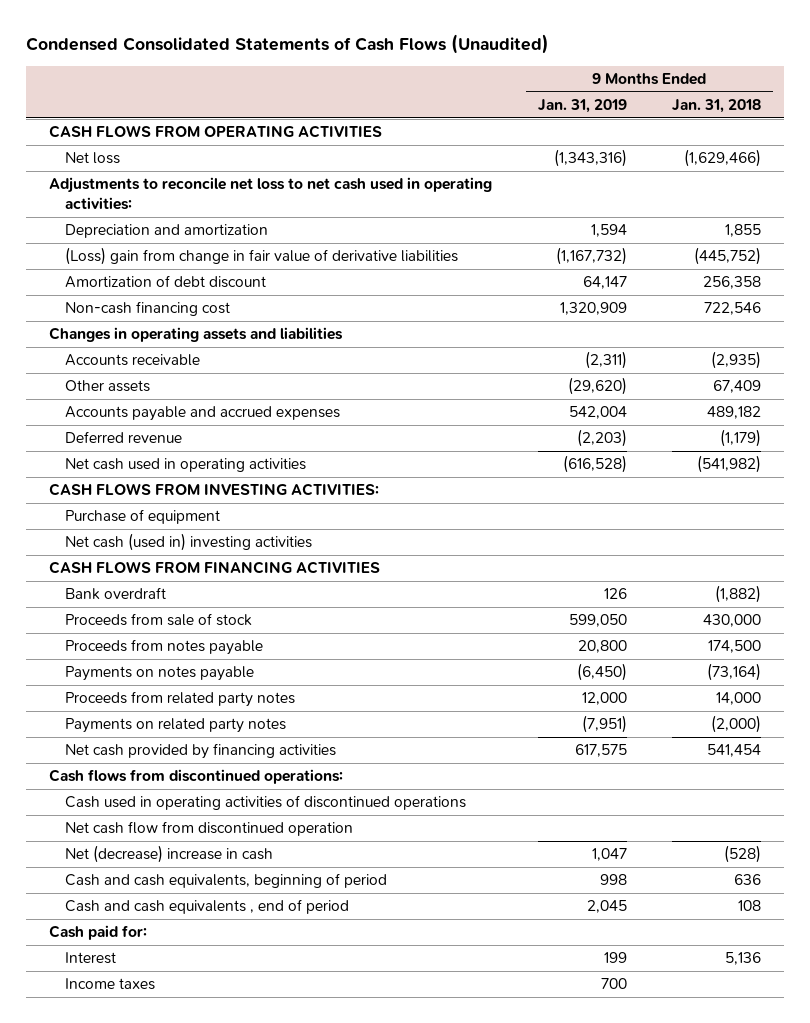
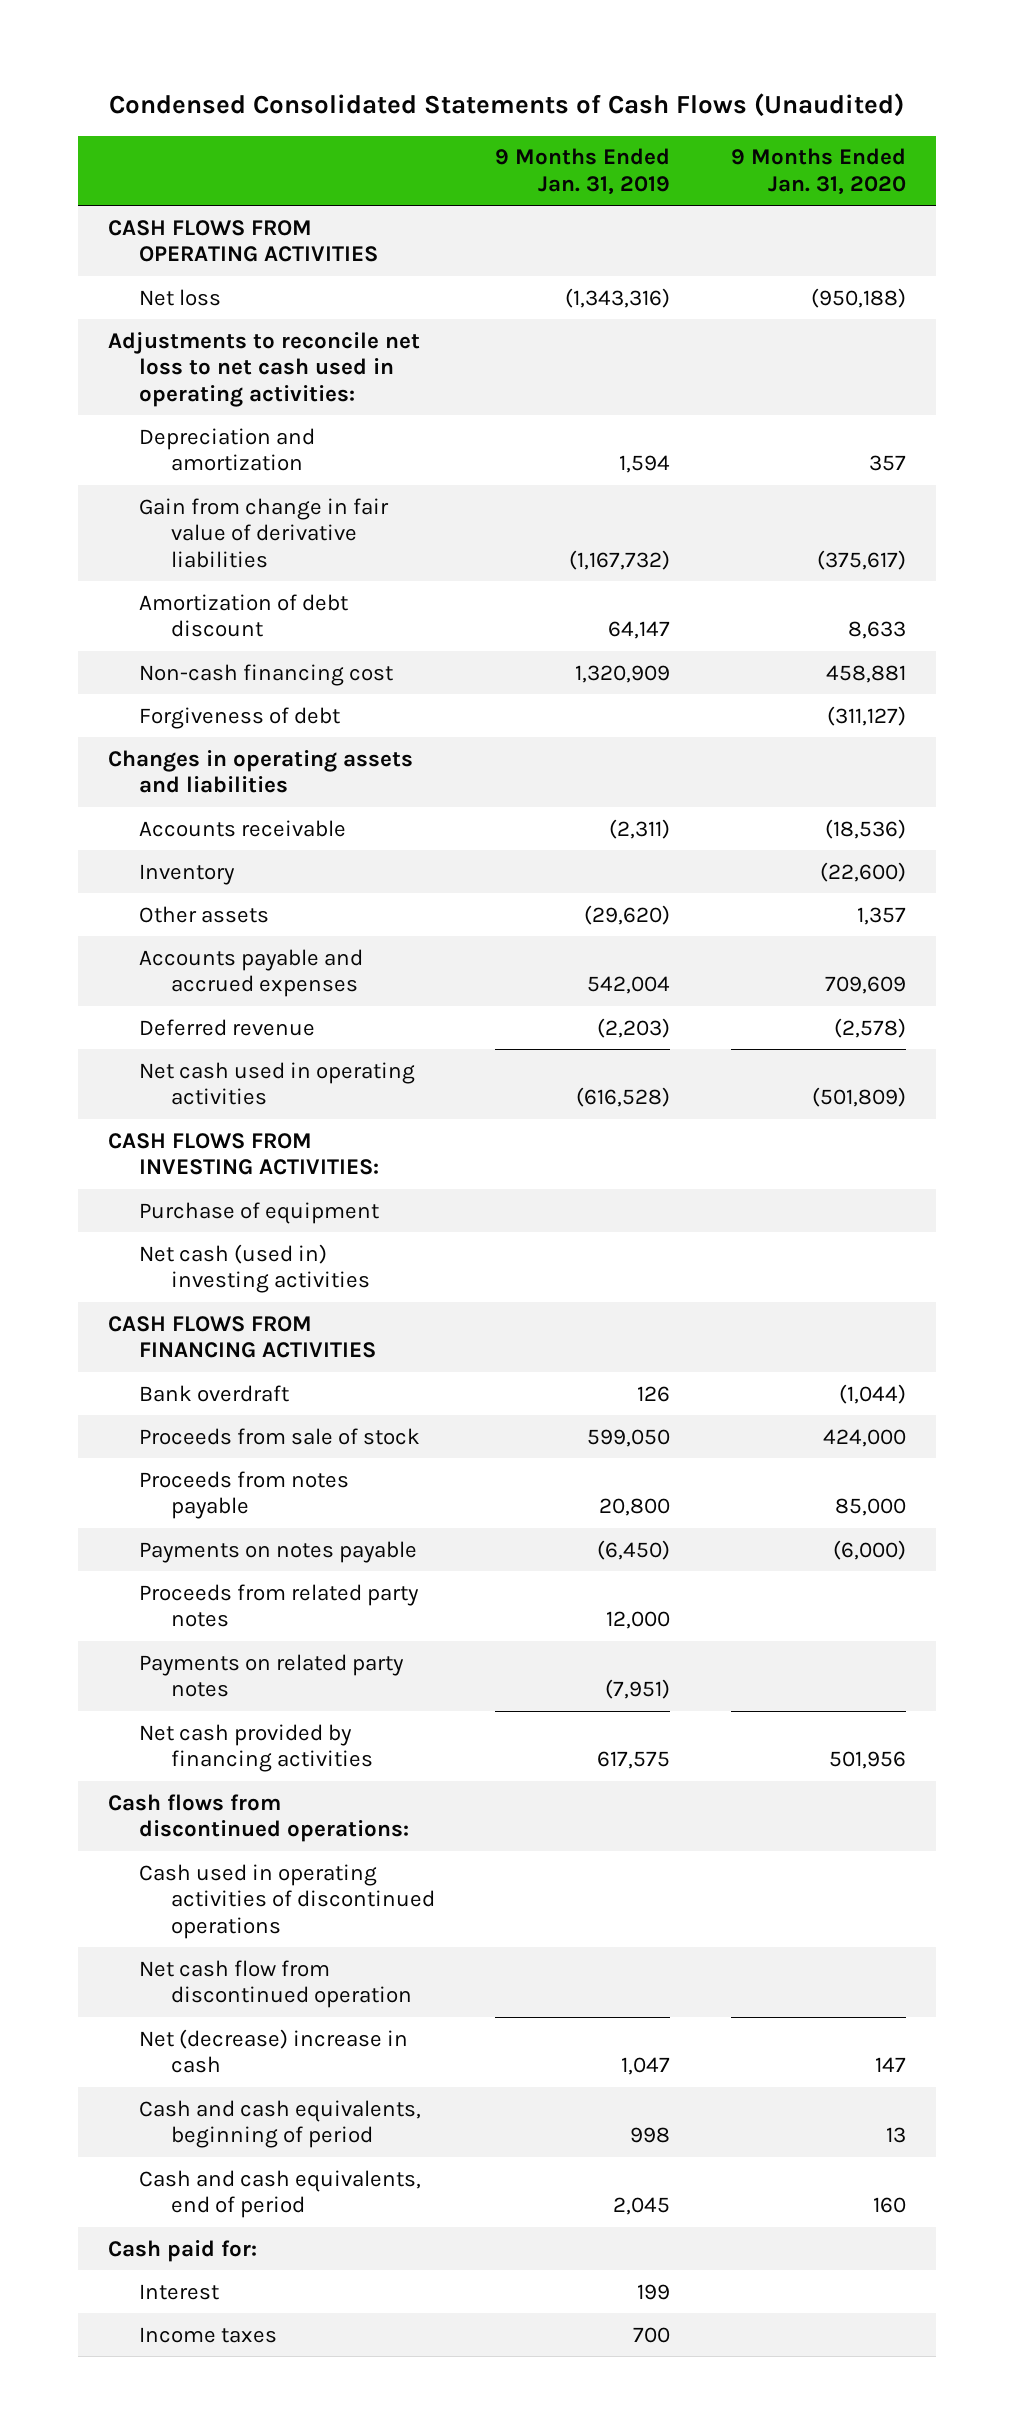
- | 9 Months Ended Jan. 31, 2019 | 9 Months Ended Jan. 31, 2018
+ | 9 Months Ended Jan. 31, 2019 | 9 Months Ended Jan. 31, 2020
- (Loss) gain from change in fair value of derivative liabilities | (1,167,732) | (445,752)
+ Gain from change in fair value of derivative liabilities | (1,167,732) | (375,617)
+ Forgiveness of debt | | (311,127)
+ Inventory | | (22,600)
- Cash and cash equivalents , end of period | 2,045 | 108
+ Cash and cash equivalents, end of period | 2,045 | 160

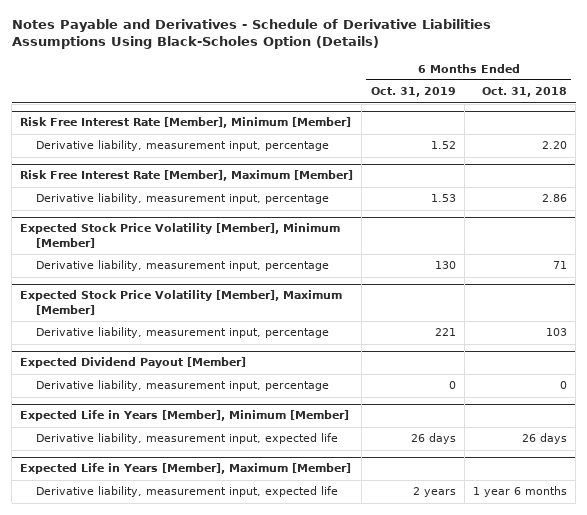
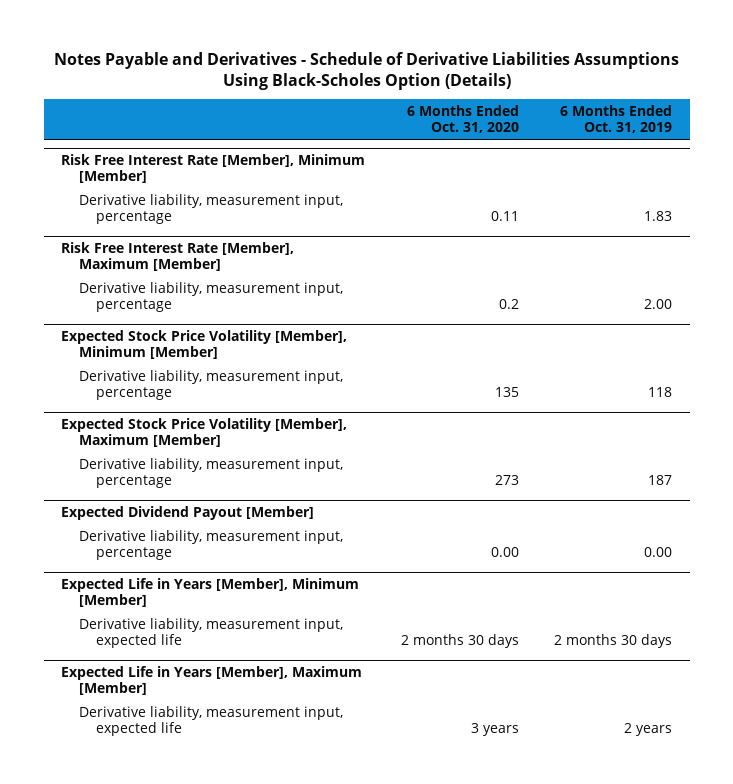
- | 6 Months Ended Oct. 31, 2019 | 6 Months Ended Oct. 31, 2018
+ | 6 Months Ended Oct. 31, 2020 | 6 Months Ended Oct. 31, 2019
@ Risk Free Interest Rate [Member], Minimum [Member]
- Derivative liability, measurement input, percentage | 1.52 | 2.20
+ Derivative liability, measurement input, percentage | 0.11 | 1.83
@ Risk Free Interest Rate [Member], Maximum [Member]
- Derivative liability, measurement input, percentage | 1.53 | 2.86
+ Derivative liability, measurement input, percentage | 0.2 | 2.00
@ Expected Stock Price Volatility [Member], Minimum [Member]
- Derivative liability, measurement input, percentage | 130 | 71
+ Derivative liability, measurement input, percentage | 135 | 118
@ Expected Stock Price Volatility [Member], Maximum [Member]
- Derivative liability, measurement input, percentage | 221 | 103
+ Derivative liability, measurement input, percentage | 273 | 187
@ Expected Dividend Payout [Member]
- Derivative liability, measurement input, percentage | 0 | 0
+ Derivative liability, measurement input, percentage | 0.00 | 0.00
@ Expected Life in Years [Member], Minimum [Member]
- Derivative liability, measurement input, expected life | 26 days | 26 days
+ Derivative liability, measurement input, expected life | 2 months 30 days | 2 months 30 days

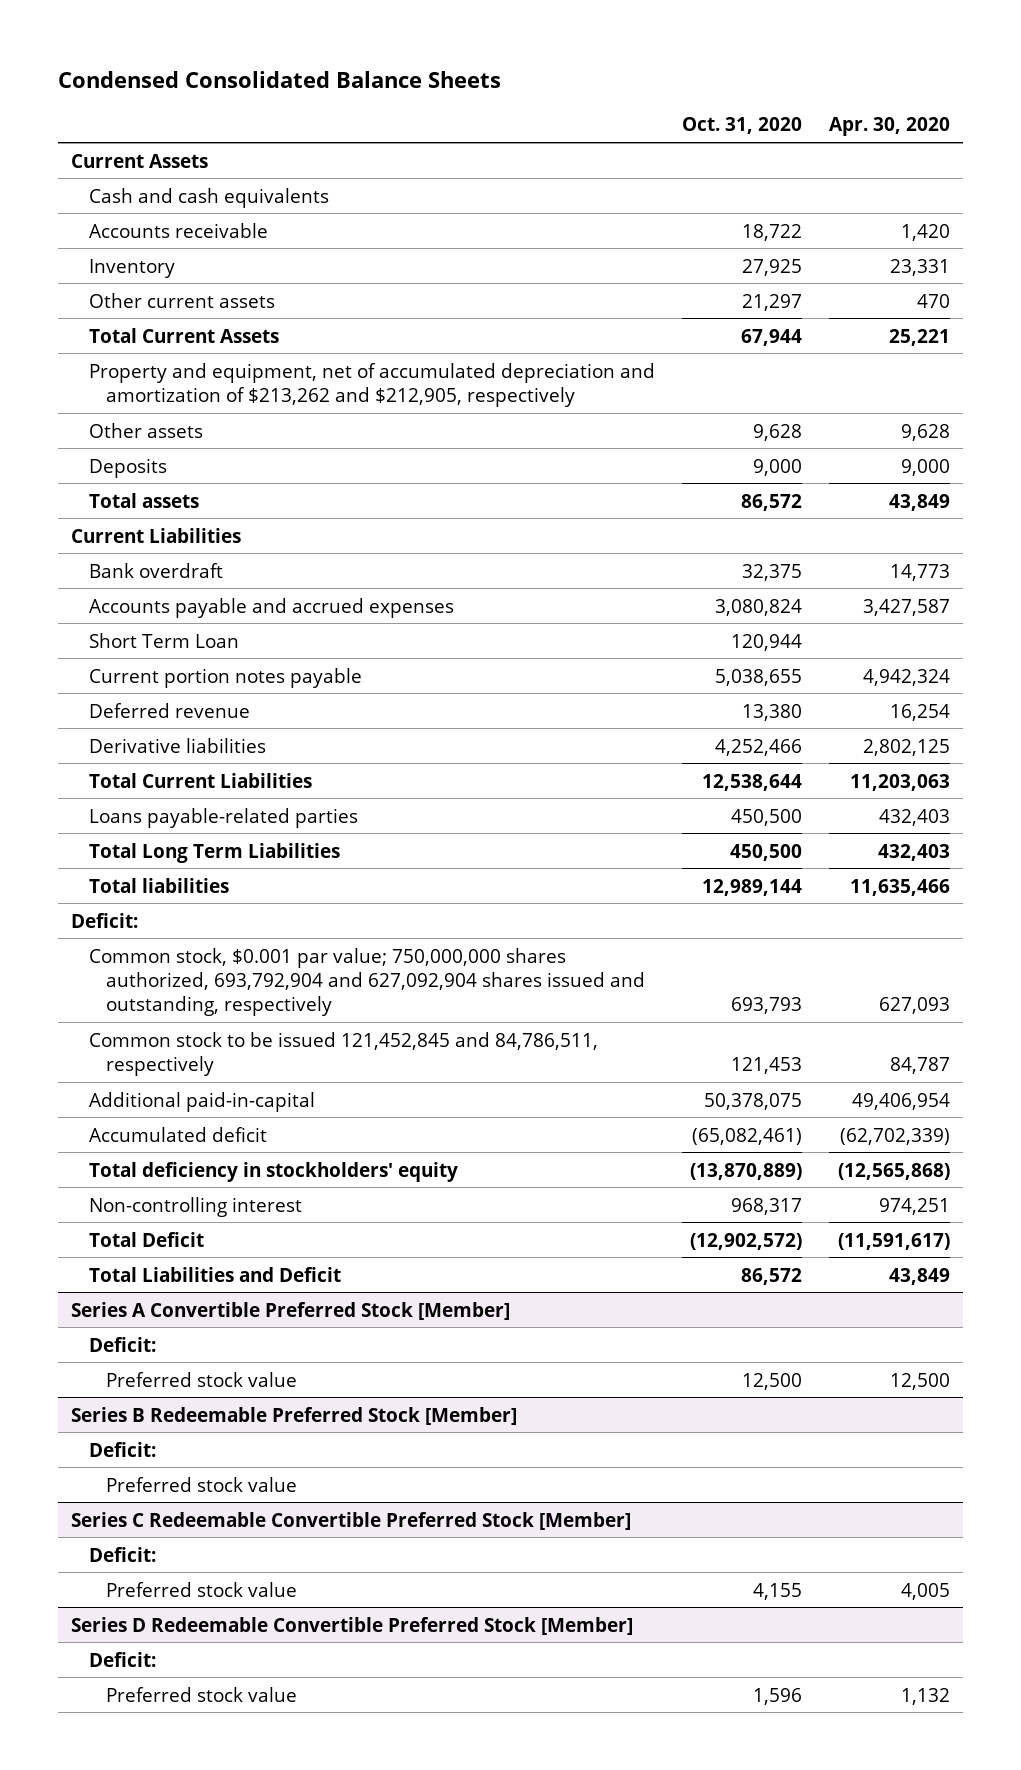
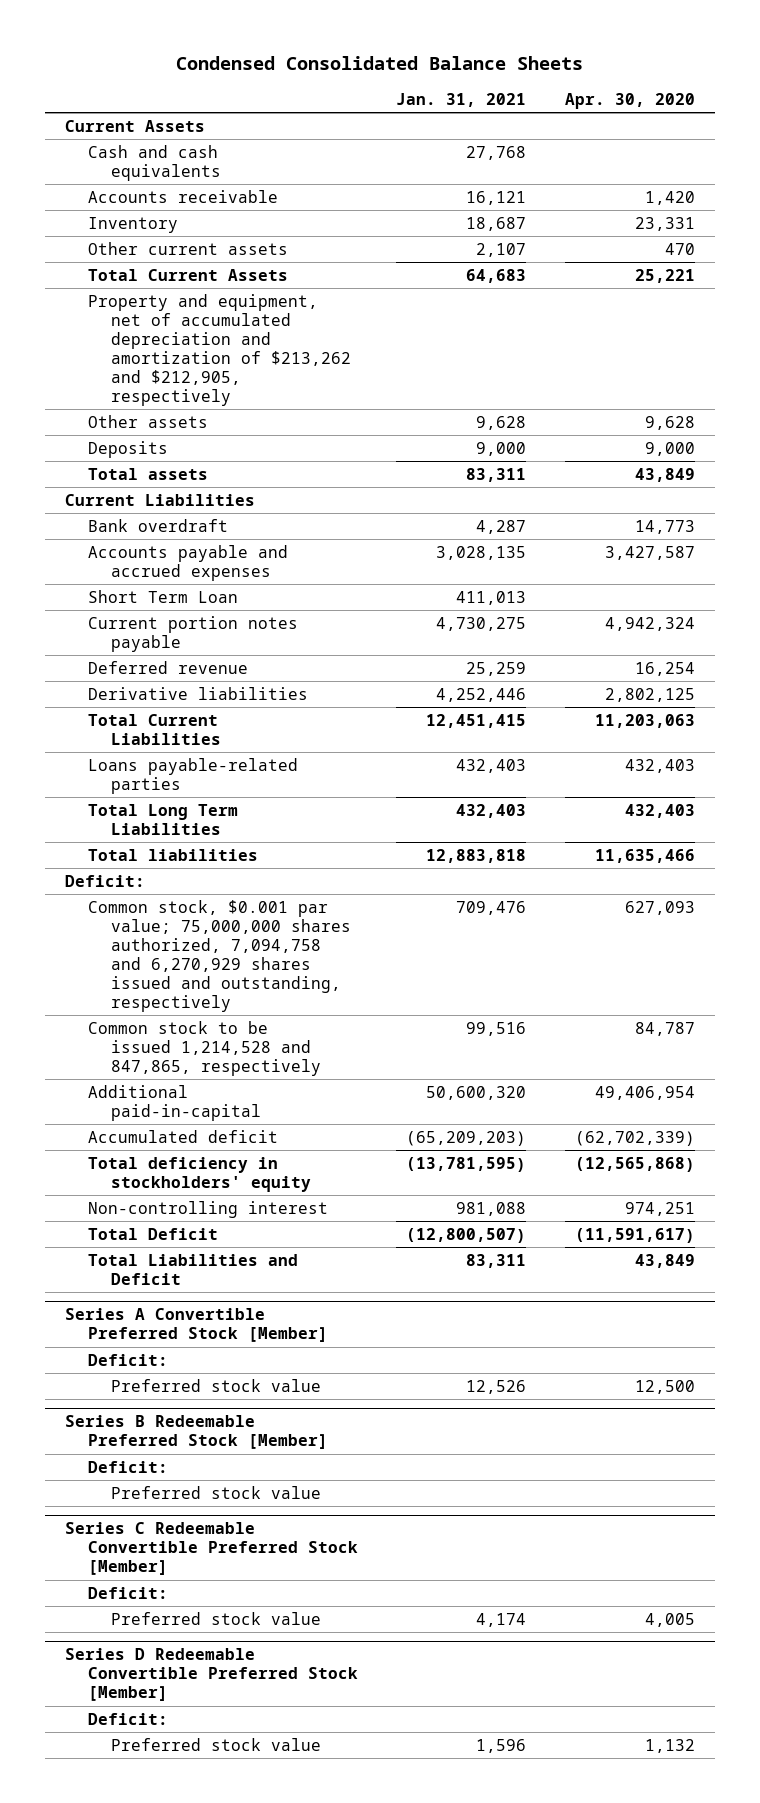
- | Oct. 31, 2020 | Apr. 30, 2020
+ | Jan. 31, 2021 | Apr. 30, 2020
- Common stock, $0.001 par value; 750,000,000 shares authorized, 693,792,904 and 627,092,904 shares issued and outstanding, respectively | 693,793 | 627,093
- Common stock to be issued 121,452,845 and 84,786,511, respectively | 121,453 | 84,787
+ Common stock, $0.001 par value; 75,000,000 shares authorized, 7,094,758 and 6,270,929 shares issued and outstanding, respectively | 709,476 | 627,093
+ Common stock to be issued 1,214,528 and 847,865, respectively | 99,516 | 84,787

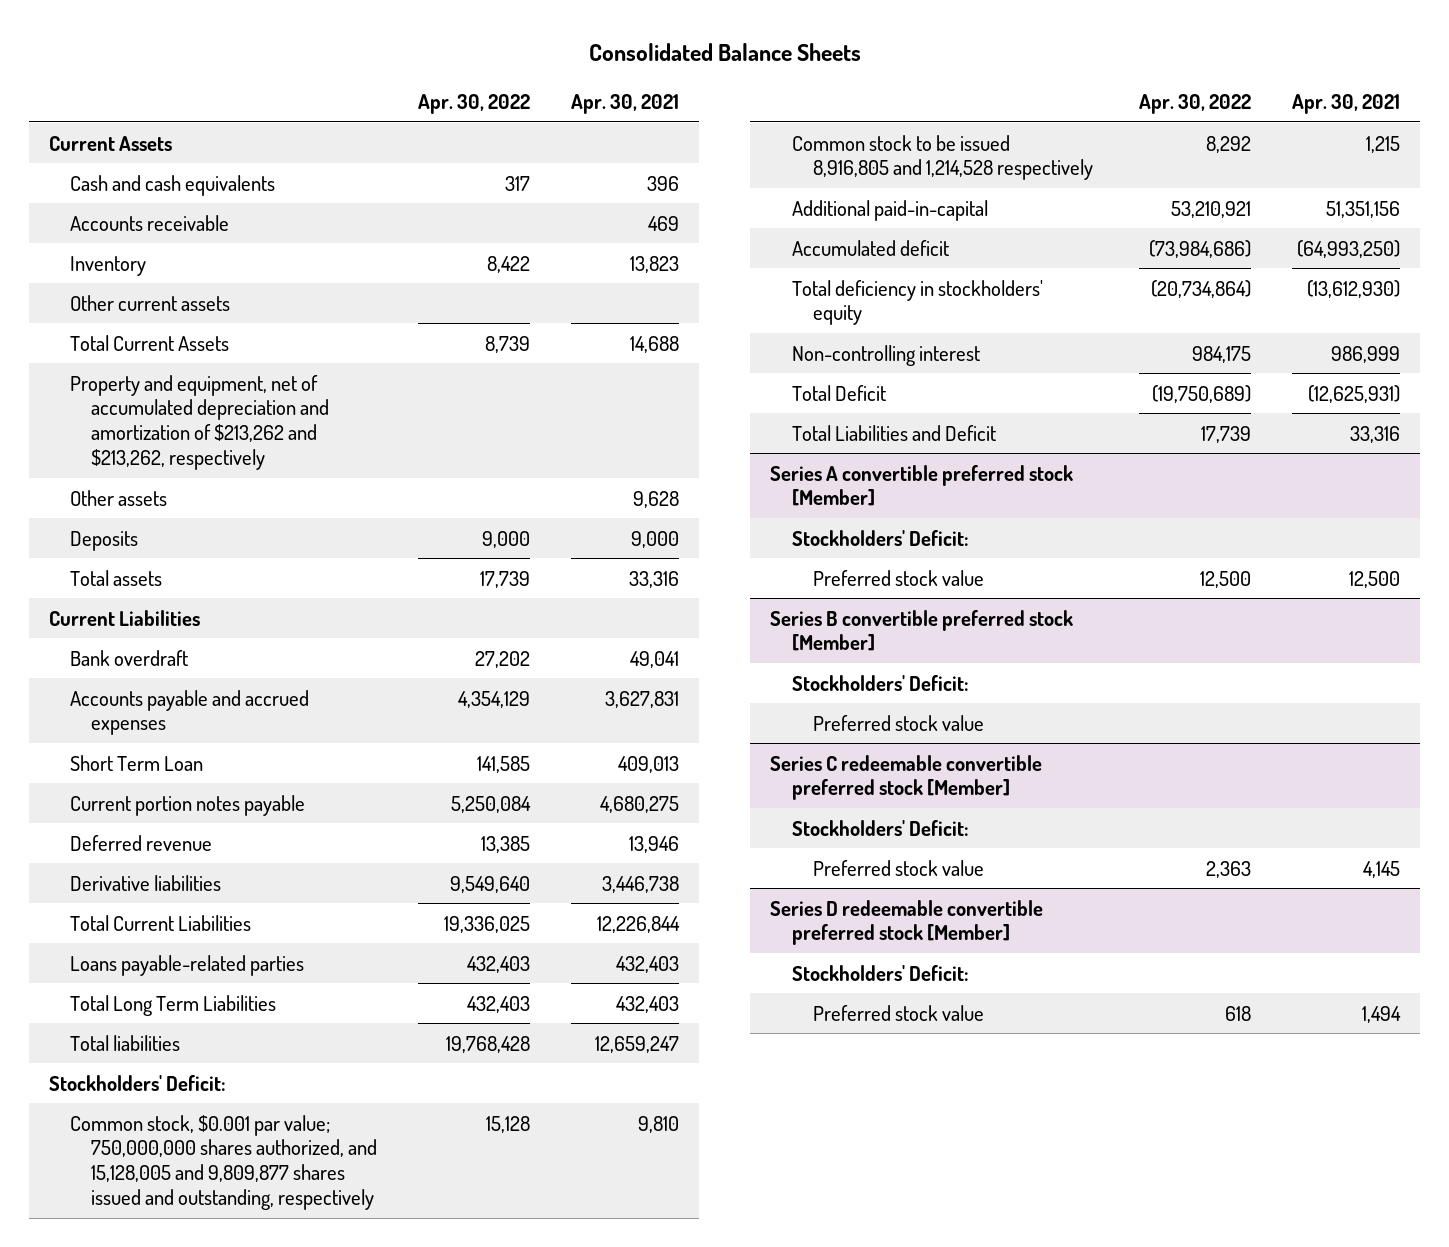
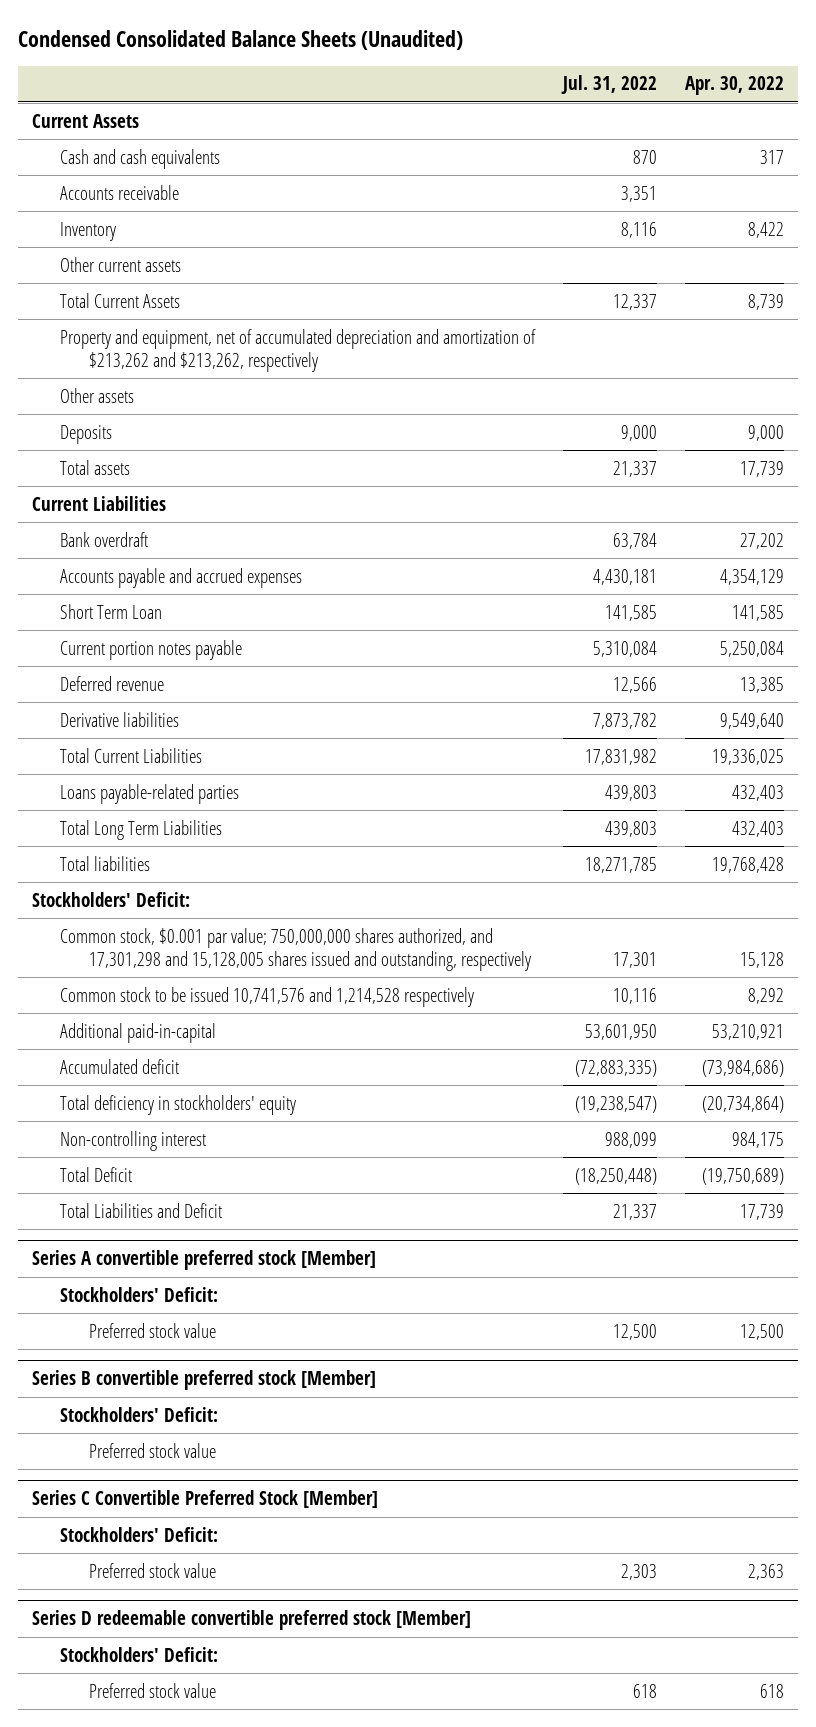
- Consolidated Balance Sheets
+ Condensed Consolidated Balance Sheets (Unaudited)
- | Apr. 30, 2022 | Apr. 30, 2021
+ | Jul. 31, 2022 | Apr. 30, 2022
- Common stock, $0.001 par value; 750,000,000 shares authorized, and 15,128,005 and 9,809,877 shares issued and outstanding, respectively | 15,128 | 9,810
- Common stock to be issued 8,916,805 and 1,214,528 respectively | 8,292 | 1,215
+ Common stock, $0.001 par value; 750,000,000 shares authorized, and 17,301,298 and 15,128,005 shares issued and outstanding, respectively | 17,301 | 15,128
+ Common stock to be issued 10,741,576 and 1,214,528 respectively | 10,116 | 8,292
- Series C redeemable convertible preferred stock [Member]
+ Series C Convertible Preferred Stock [Member]

